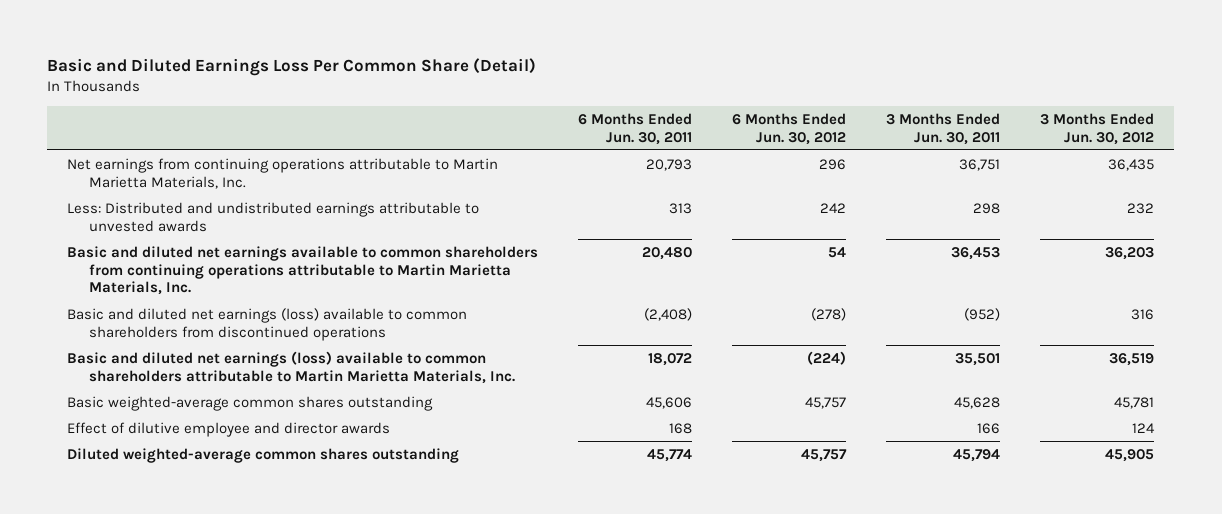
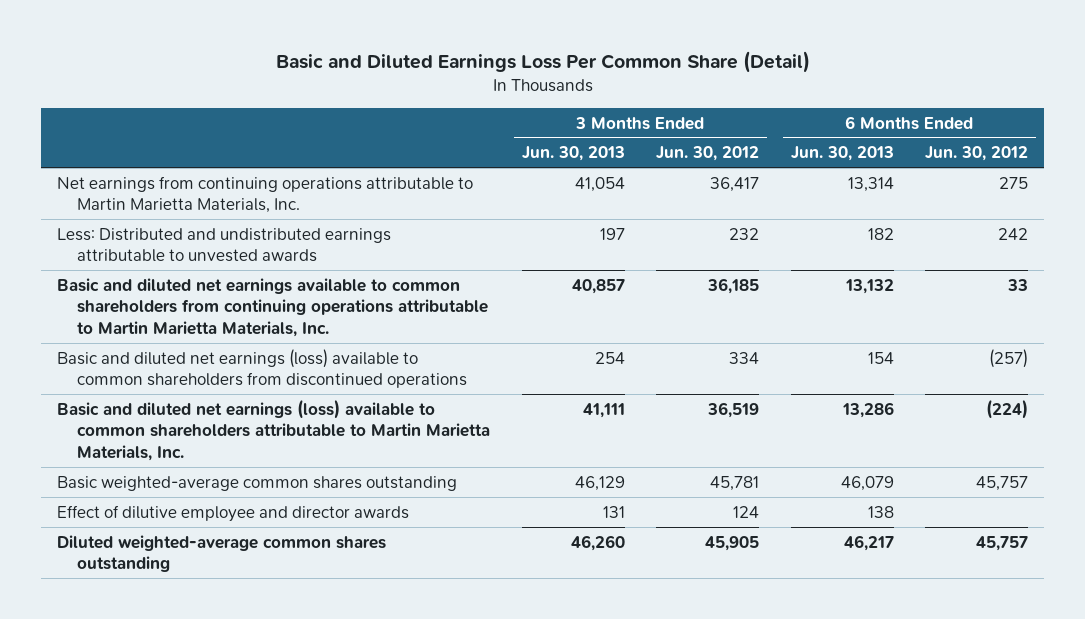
- | 6 Months Ended Jun. 30, 2011 | 6 Months Ended Jun. 30, 2012 | 3 Months Ended Jun. 30, 2011 | 3 Months Ended Jun. 30, 2012
+ | 3 Months Ended Jun. 30, 2013 | 3 Months Ended Jun. 30, 2012 | 6 Months Ended Jun. 30, 2013 | 6 Months Ended Jun. 30, 2012
- Net earnings from continuing operations attributable to Martin Marietta Materials, Inc. | 20,793 | 296 | 36,751 | 36,435
+ Net earnings from continuing operations attributable to Martin Marietta Materials, Inc. | 41,054 | 36,417 | 13,314 | 275
- Basic and diluted net earnings available to common shareholders from continuing operations attributable to Martin Marietta Materials, Inc. | 20,480 | 54 | 36,453 | 36,203
- Basic and diluted net earnings (loss) available to common shareholders from discontinued operations | (2,408) | (278) | (952) | 316
+ Basic and diluted net earnings available to common shareholders from continuing operations attributable to Martin Marietta Materials, Inc. | 40,857 | 36,185 | 13,132 | 33
+ Basic and diluted net earnings (loss) available to common shareholders from discontinued operations | 254 | 334 | 154 | (257)

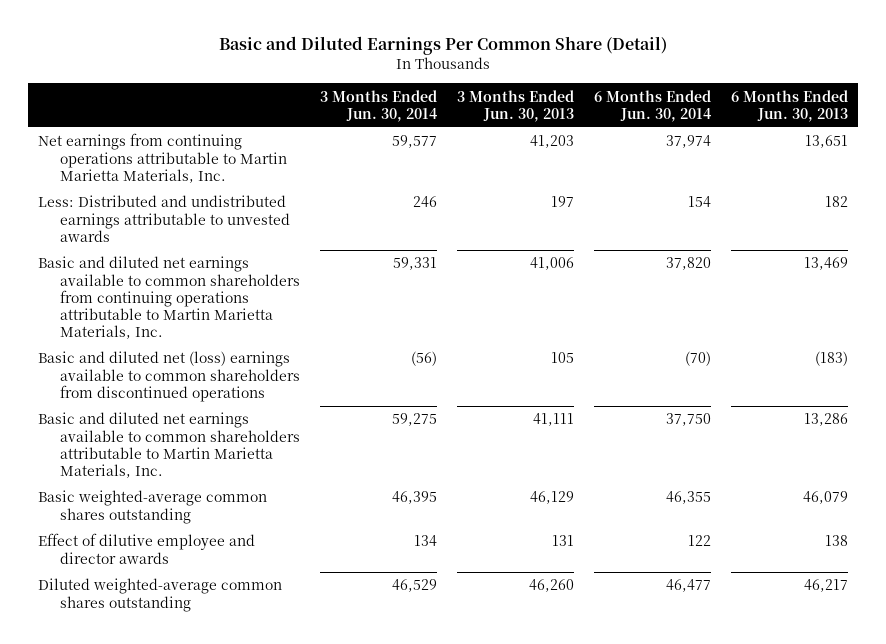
- Basic and Diluted Earnings Loss Per Common Share (Detail)
+ Basic and Diluted Earnings Per Common Share (Detail)
- | 3 Months Ended Jun. 30, 2013 | 3 Months Ended Jun. 30, 2012 | 6 Months Ended Jun. 30, 2013 | 6 Months Ended Jun. 30, 2012
+ | 3 Months Ended Jun. 30, 2014 | 3 Months Ended Jun. 30, 2013 | 6 Months Ended Jun. 30, 2014 | 6 Months Ended Jun. 30, 2013
- Net earnings from continuing operations attributable to Martin Marietta Materials, Inc. | 41,054 | 36,417 | 13,314 | 275
+ Net earnings from continuing operations attributable to Martin Marietta Materials, Inc. | 59,577 | 41,203 | 37,974 | 13,651
- Basic and diluted net earnings available to common shareholders from continuing operations attributable to Martin Marietta Materials, Inc. | 40,857 | 36,185 | 13,132 | 33
- Basic and diluted net earnings (loss) available to common shareholders from discontinued operations | 254 | 334 | 154 | (257)
- Basic and diluted net earnings (loss) available to common shareholders attributable to Martin Marietta Materials, Inc. | 41,111 | 36,519 | 13,286 | (224)
+ Basic and diluted net earnings available to common shareholders from continuing operations attributable to Martin Marietta Materials, Inc. | 59,331 | 41,006 | 37,820 | 13,469
+ Basic and diluted net (loss) earnings available to common shareholders from discontinued operations | (56) | 105 | (70) | (183)
+ Basic and diluted net earnings available to common shareholders attributable to Martin Marietta Materials, Inc. | 59,275 | 41,111 | 37,750 | 13,286

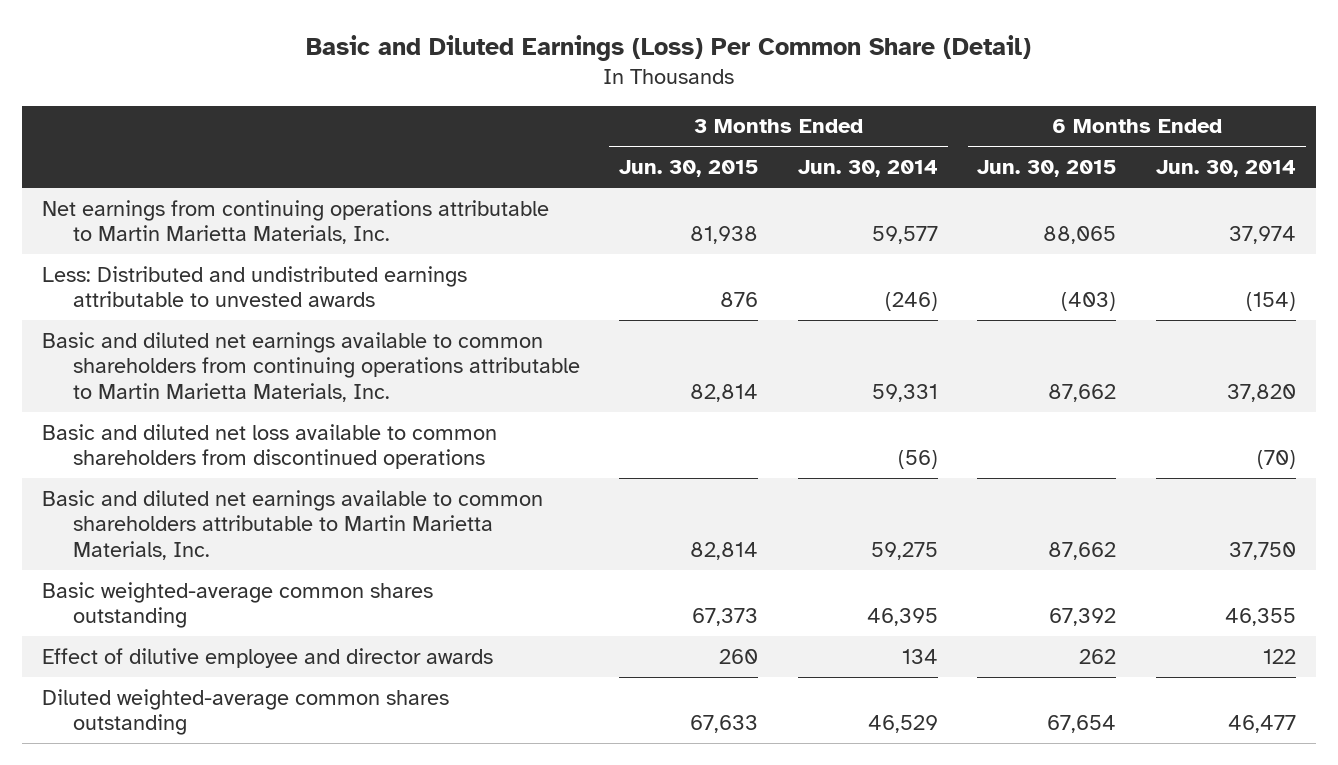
- Basic and Diluted Earnings Per Common Share (Detail)
+ Basic and Diluted Earnings (Loss) Per Common Share (Detail)
- | 3 Months Ended Jun. 30, 2014 | 3 Months Ended Jun. 30, 2013 | 6 Months Ended Jun. 30, 2014 | 6 Months Ended Jun. 30, 2013
+ | 3 Months Ended Jun. 30, 2015 | 3 Months Ended Jun. 30, 2014 | 6 Months Ended Jun. 30, 2015 | 6 Months Ended Jun. 30, 2014
- Less: Distributed and undistributed earnings attributable to unvested awards | 246 | 197 | 154 | 182
+ Less: Distributed and undistributed earnings attributable to unvested awards | 876 | (246) | (403) | (154)
- Basic and diluted net (loss) earnings available to common shareholders from discontinued operations | (56) | 105 | (70) | (183)
+ Basic and diluted net loss available to common shareholders from discontinued operations | | (56) | | (70)

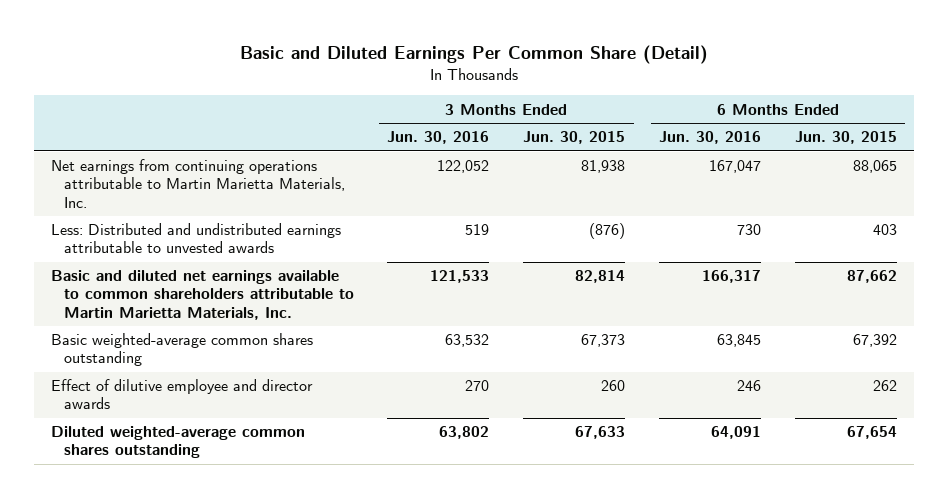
- Basic and Diluted Earnings (Loss) Per Common Share (Detail)
+ Basic and Diluted Earnings Per Common Share (Detail)
- | 3 Months Ended Jun. 30, 2015 | 3 Months Ended Jun. 30, 2014 | 6 Months Ended Jun. 30, 2015 | 6 Months Ended Jun. 30, 2014
+ | 3 Months Ended Jun. 30, 2016 | 3 Months Ended Jun. 30, 2015 | 6 Months Ended Jun. 30, 2016 | 6 Months Ended Jun. 30, 2015
- Less: Distributed and undistributed earnings attributable to unvested awards | 876 | (246) | (403) | (154)
- Basic and diluted net earnings available to common shareholders from continuing operations attributable to Martin Marietta Materials, Inc. | 82,814 | 59,331 | 87,662 | 37,820
- Basic and diluted net loss available to common shareholders from discontinued operations | | (56) | | (70)
+ Less: Distributed and undistributed earnings attributable to unvested awards | 519 | (876) | 730 | 403

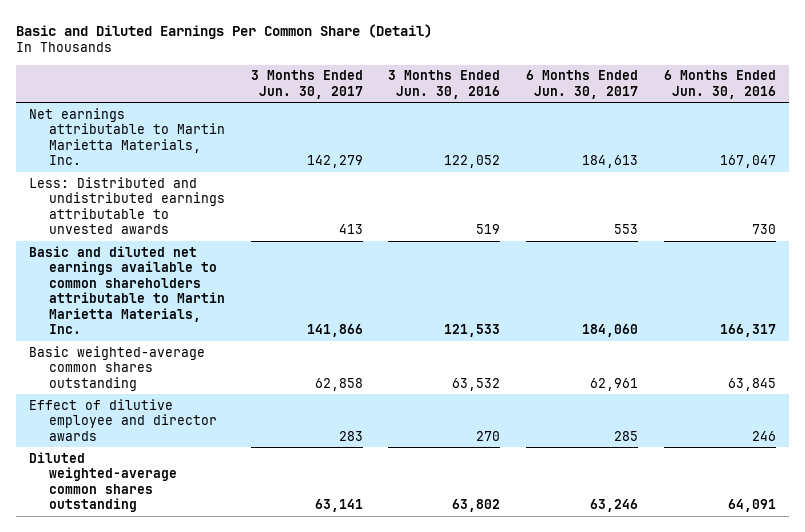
- | 3 Months Ended Jun. 30, 2016 | 3 Months Ended Jun. 30, 2015 | 6 Months Ended Jun. 30, 2016 | 6 Months Ended Jun. 30, 2015
+ | 3 Months Ended Jun. 30, 2017 | 3 Months Ended Jun. 30, 2016 | 6 Months Ended Jun. 30, 2017 | 6 Months Ended Jun. 30, 2016
- Net earnings from continuing operations attributable to Martin Marietta Materials, Inc. | 122,052 | 81,938 | 167,047 | 88,065
+ Net earnings attributable to Martin Marietta Materials, Inc. | 142,279 | 122,052 | 184,613 | 167,047

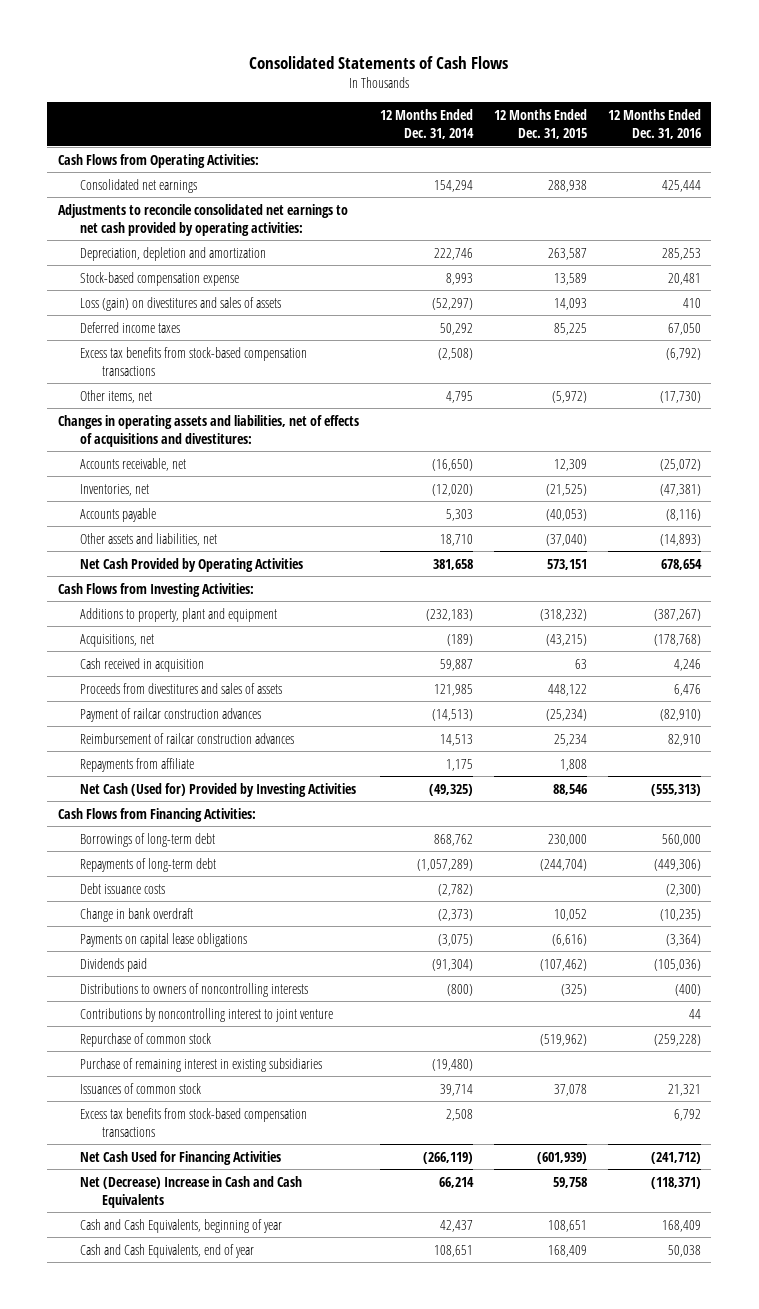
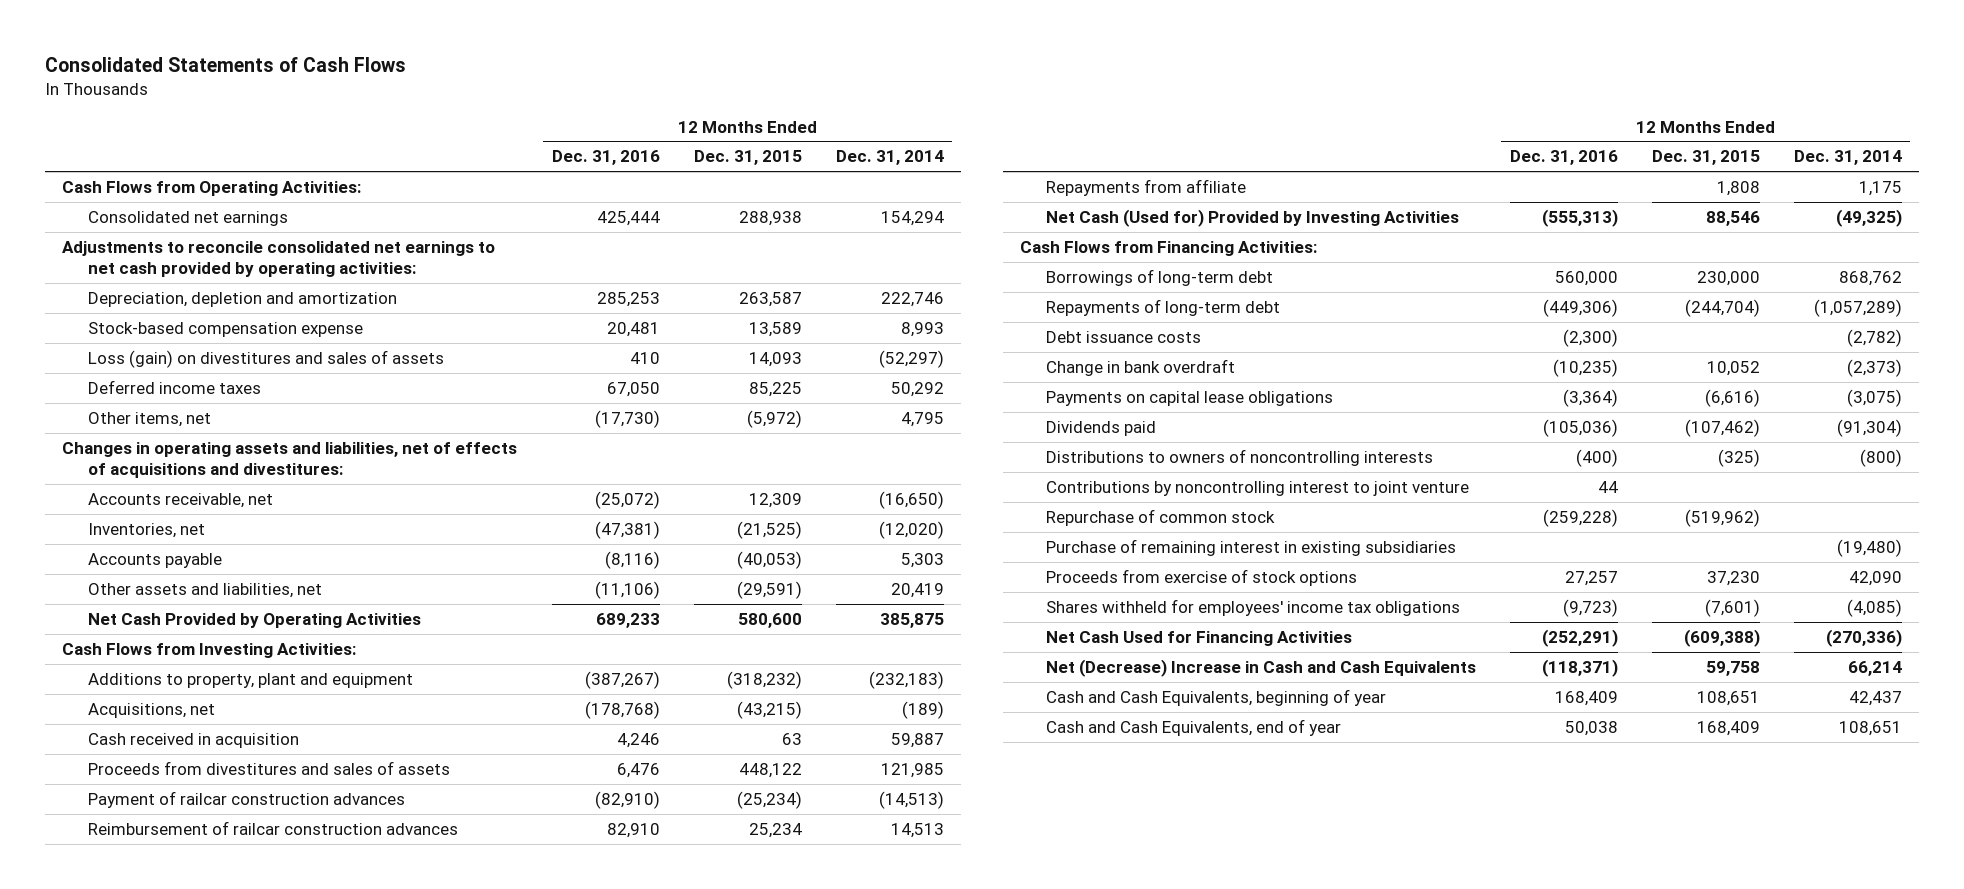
- | 12 Months Ended Dec. 31, 2014 | 12 Months Ended Dec. 31, 2015 | 12 Months Ended Dec. 31, 2016
+ | 12 Months Ended Dec. 31, 2016 | 12 Months Ended Dec. 31, 2015 | 12 Months Ended Dec. 31, 2014
- Excess tax benefits from stock-based compensation transactions | (2,508) | | (6,792)
- Other assets and liabilities, net | 18,710 | (37,040) | (14,893)
- Net Cash Provided by Operating Activities | 381,658 | 573,151 | 678,654
+ Other assets and liabilities, net | (11,106) | (29,591) | 20,419
+ Net Cash Provided by Operating Activities | 689,233 | 580,600 | 385,875
- Issuances of common stock | 39,714 | 37,078 | 21,321
- Excess tax benefits from stock-based compensation transactions | 2,508 | | 6,792
- Net Cash Used for Financing Activities | (266,119) | (601,939) | (241,712)
+ Proceeds from exercise of stock options | 27,257 | 37,230 | 42,090
+ Shares withheld for employees' income tax obligations | (9,723) | (7,601) | (4,085)
+ Net Cash Used for Financing Activities | (252,291) | (609,388) | (270,336)

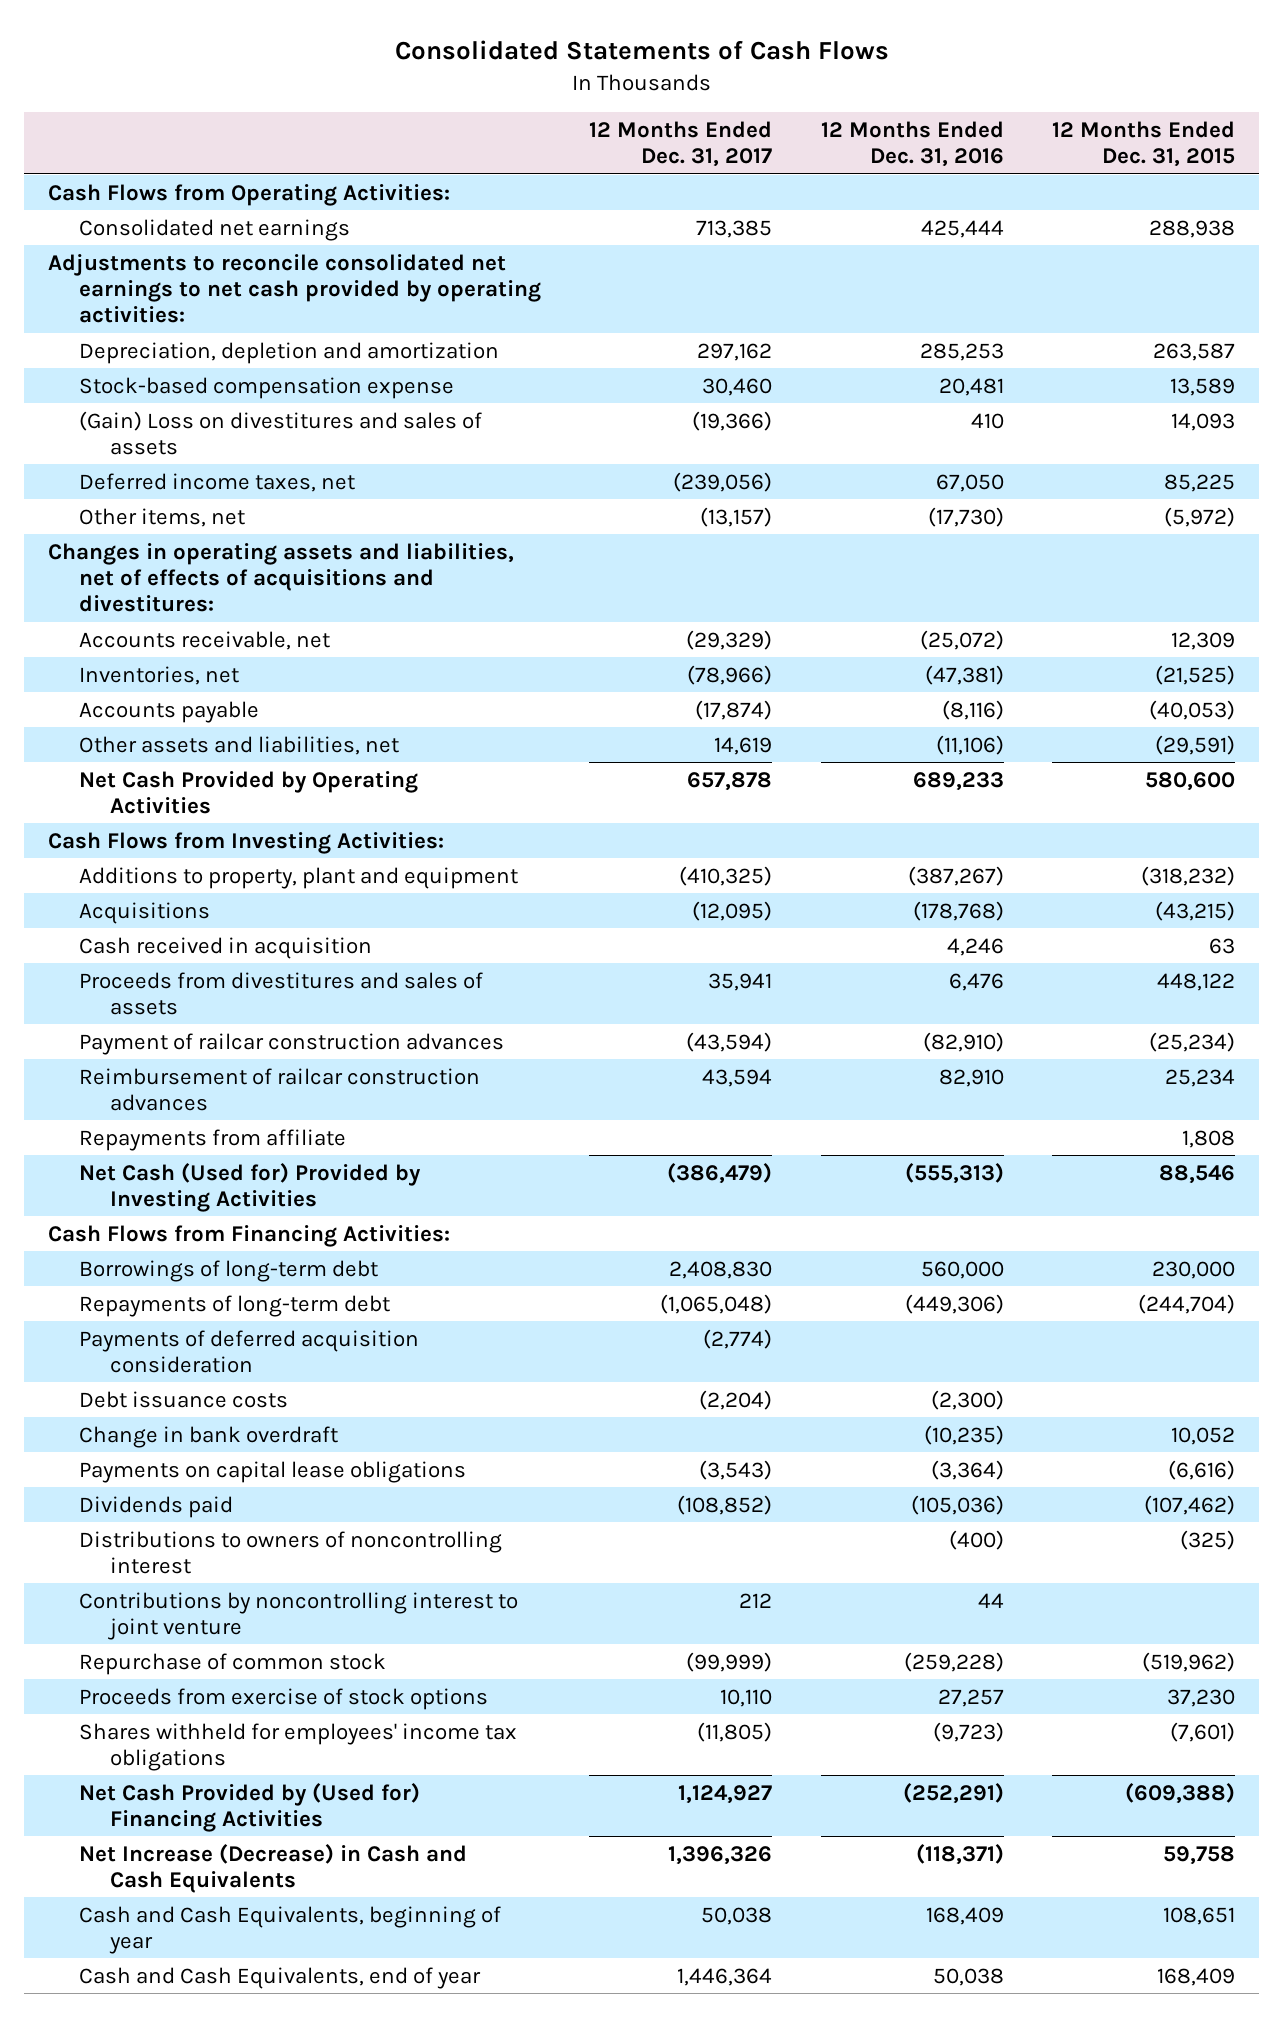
- | 12 Months Ended Dec. 31, 2016 | 12 Months Ended Dec. 31, 2015 | 12 Months Ended Dec. 31, 2014
+ | 12 Months Ended Dec. 31, 2017 | 12 Months Ended Dec. 31, 2016 | 12 Months Ended Dec. 31, 2015
- Loss (gain) on divestitures and sales of assets | 410 | 14,093 | (52,297)
- Deferred income taxes | 67,050 | 85,225 | 50,292
+ (Gain) Loss on divestitures and sales of assets | (19,366) | 410 | 14,093
+ Deferred income taxes, net | (239,056) | 67,050 | 85,225
- Acquisitions, net | (178,768) | (43,215) | (189)
+ Acquisitions | (12,095) | (178,768) | (43,215)
+ Payments of deferred acquisition consideration | (2,774) | |
- Distributions to owners of noncontrolling interests | (400) | (325) | (800)
+ Distributions to owners of noncontrolling interest | | (400) | (325)
- Purchase of remaining interest in existing subsidiaries | | | (19,480)
- Net Cash Used for Financing Activities | (252,291) | (609,388) | (270,336)
- Net (Decrease) Increase in Cash and Cash Equivalents | (118,371) | 59,758 | 66,214
+ Net Cash Provided by (Used for) Financing Activities | 1,124,927 | (252,291) | (609,388)
+ Net Increase (Decrease) in Cash and Cash Equivalents | 1,396,326 | (118,371) | 59,758

